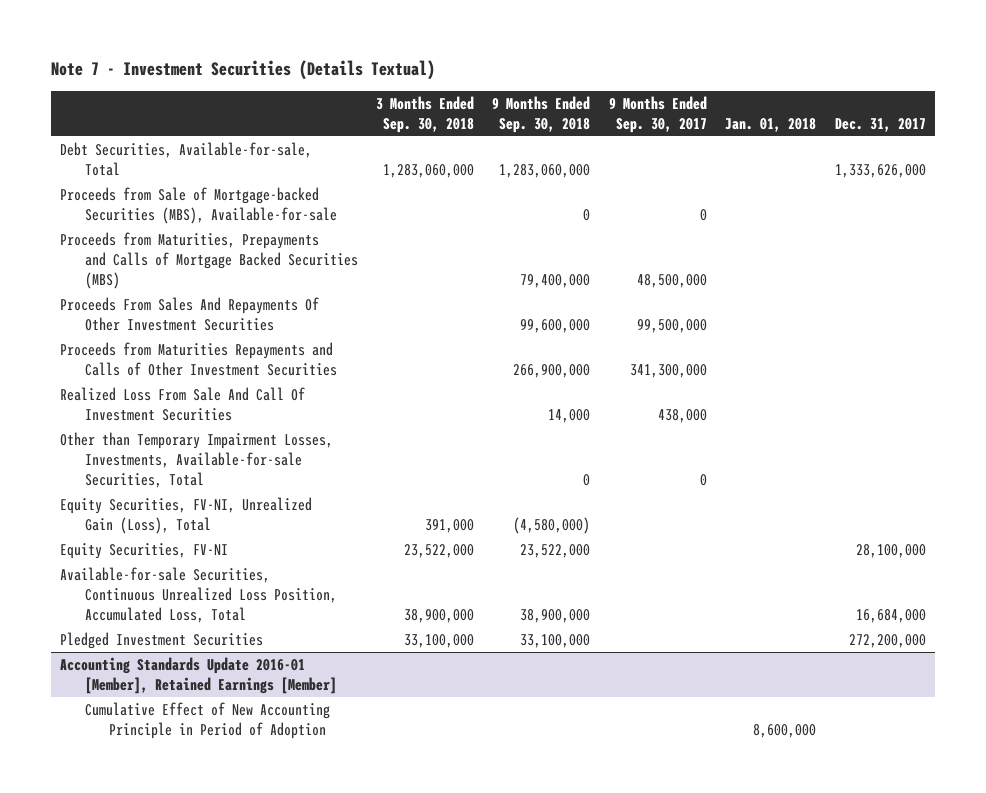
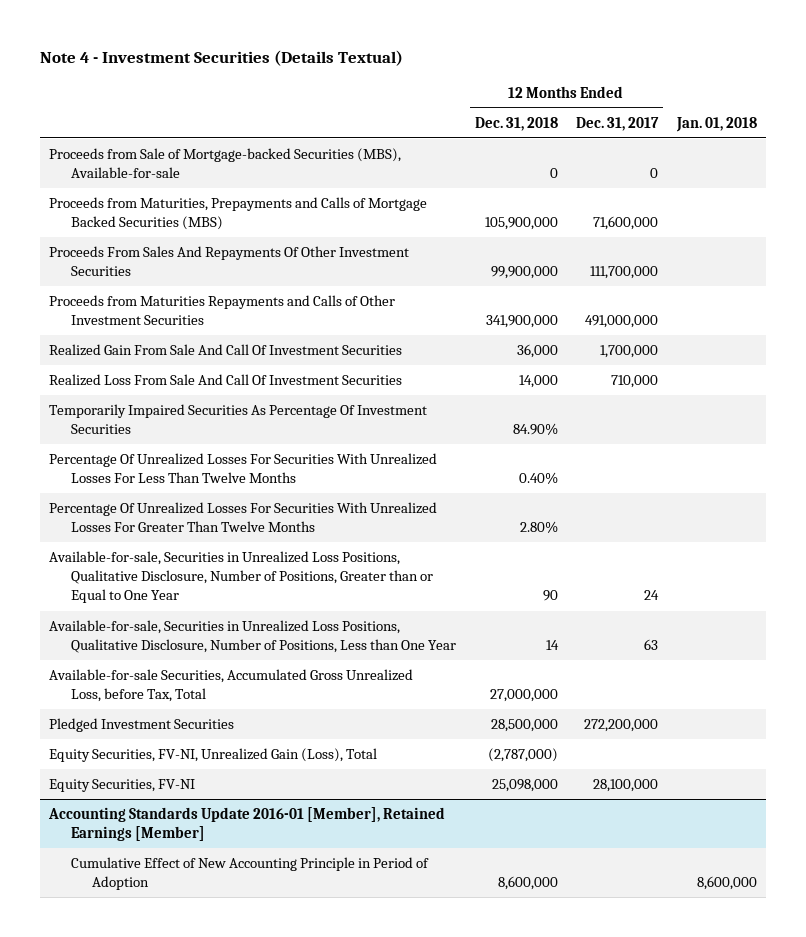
- Note 7 - Investment Securities (Details Textual)
+ Note 4 - Investment Securities (Details Textual)
- | 3 Months Ended Sep. 30, 2018 | 9 Months Ended Sep. 30, 2018 | 9 Months Ended Sep. 30, 2017 | Jan. 01, 2018 | Dec. 31, 2017
+ | 12 Months Ended Dec. 31, 2018 | 12 Months Ended Dec. 31, 2017 | Jan. 01, 2018
- Debt Securities, Available-for-sale, Total | 1,283,060,000 | 1,283,060,000 | | | 1,333,626,000
+ Realized Gain From Sale And Call Of Investment Securities | 36,000 | 1,700,000 |
- Other than Temporary Impairment Losses, Investments, Available-for-sale Securities, Total | | 0 | 0 | |
+ Temporarily Impaired Securities As Percentage Of Investment Securities | 84.90% | |
+ Percentage Of Unrealized Losses For Securities With Unrealized Losses For Less Than Twelve Months | 0.40% | |
+ Percentage Of Unrealized Losses For Securities With Unrealized Losses For Greater Than Twelve Months | 2.80% | |
+ Available-for-sale, Securities in Unrealized Loss Positions, Qualitative Disclosure, Number of Positions, Greater than or Equal to One Year | 90 | 24 |
+ Available-for-sale, Securities in Unrealized Loss Positions, Qualitative Disclosure, Number of Positions, Less than One Year | 14 | 63 |
+ Available-for-sale Securities, Accumulated Gross Unrealized Loss, before Tax, Total | 27,000,000 | |
moved up: Pledged Investment Securities | 28,500,000 | 272,200,000 |
- Available-for-sale Securities, Continuous Unrealized Loss Position, Accumulated Loss, Total | 38,900,000 | 38,900,000 | | | 16,684,000

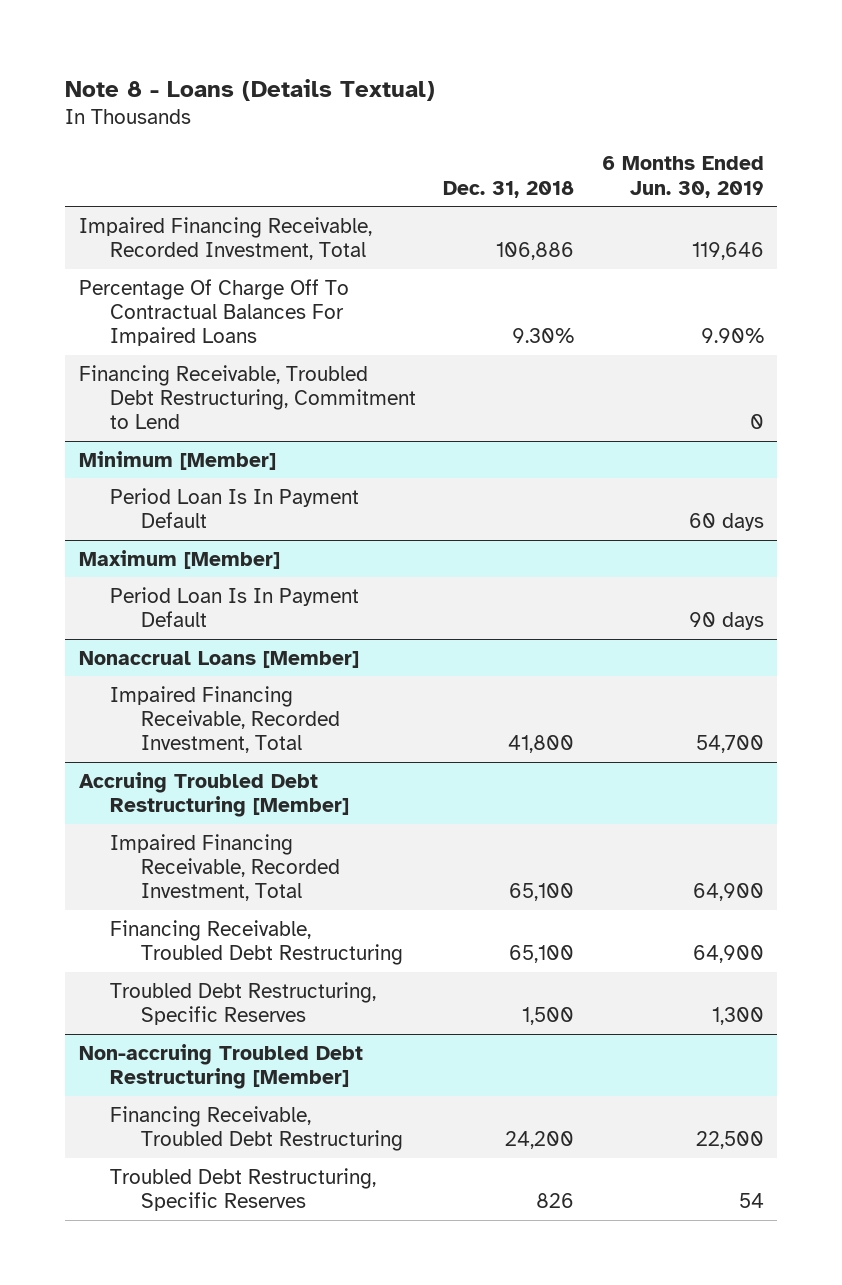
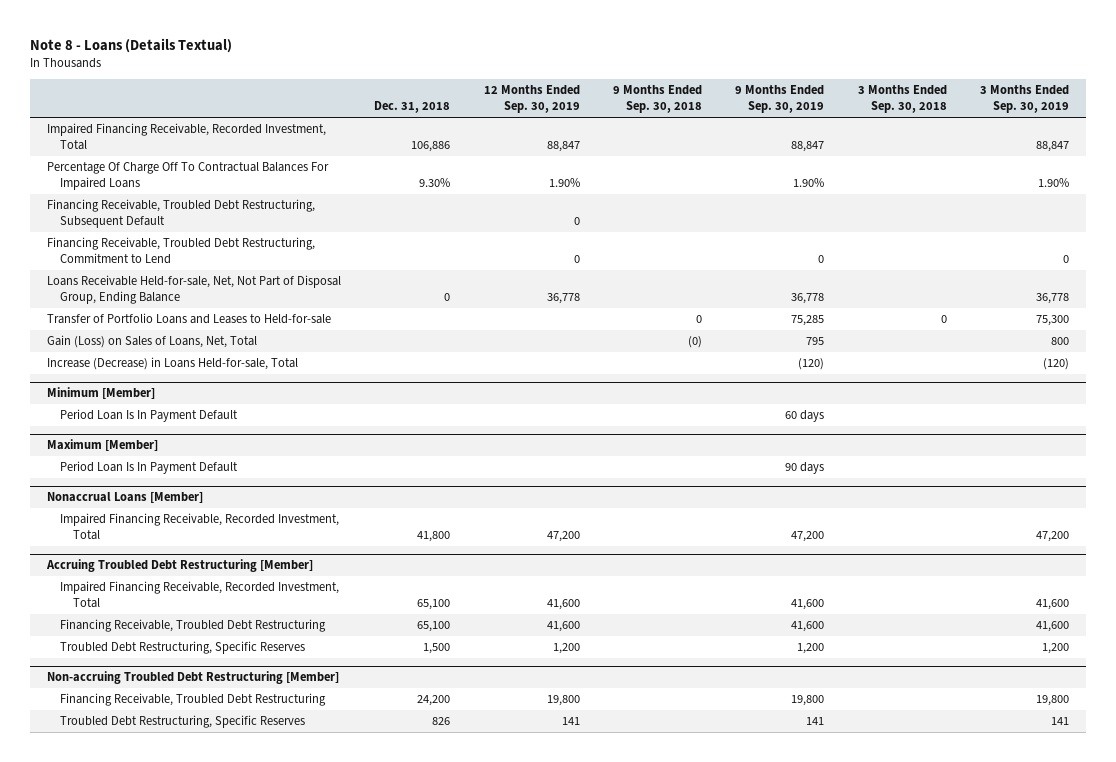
- | Dec. 31, 2018 | 6 Months Ended Jun. 30, 2019
+ | Dec. 31, 2018 | 12 Months Ended Sep. 30, 2019 | 9 Months Ended Sep. 30, 2018 | 9 Months Ended Sep. 30, 2019 | 3 Months Ended Sep. 30, 2018 | 3 Months Ended Sep. 30, 2019
+ Financing Receivable, Troubled Debt Restructuring, Subsequent Default | | 0 | | | |
+ Loans Receivable Held-for-sale, Net, Not Part of Disposal Group, Ending Balance | 0 | 36,778 | | 36,778 | | 36,778
+ Transfer of Portfolio Loans and Leases to Held-for-sale | | | 0 | 75,285 | 0 | 75,300
+ Gain (Loss) on Sales of Loans, Net, Total | | | (0) | 795 | | 800
+ Increase (Decrease) in Loans Held-for-sale, Total | | | | (120) | | (120)

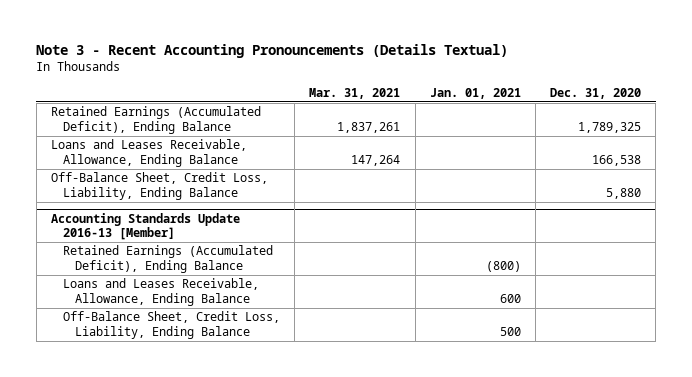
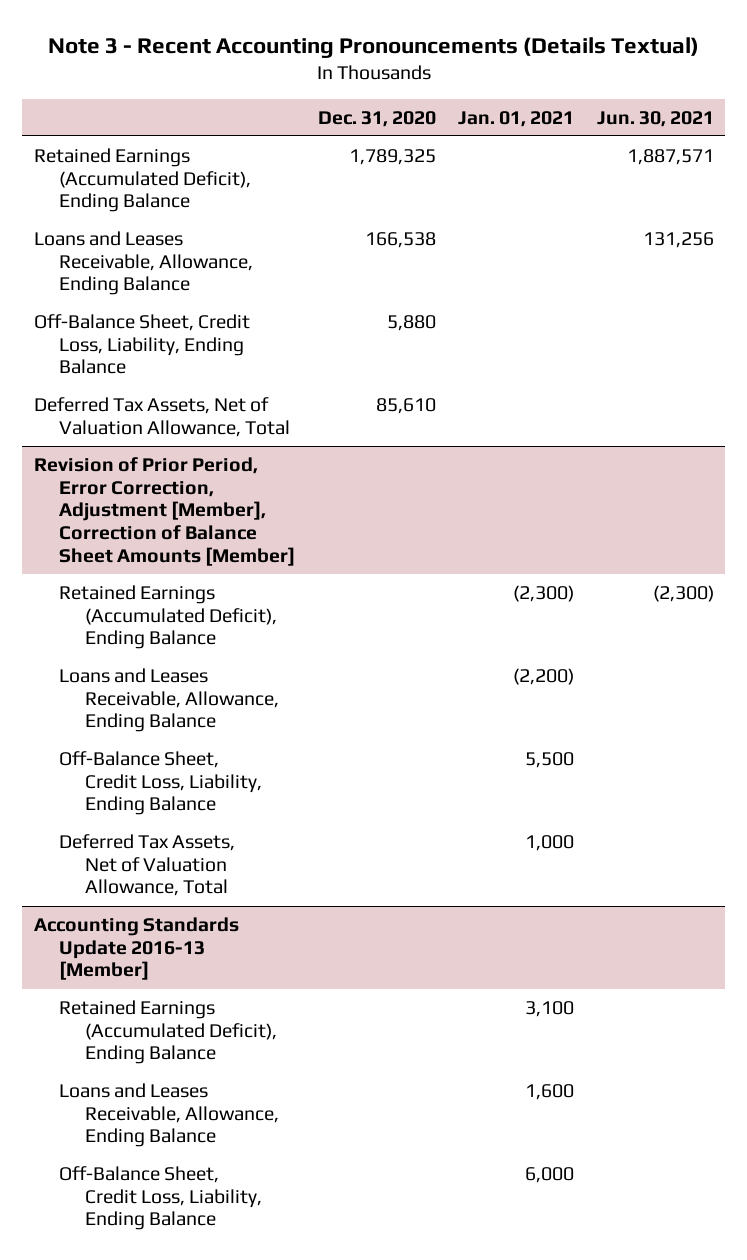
- | Mar. 31, 2021 | Jan. 01, 2021 | Dec. 31, 2020
+ | Dec. 31, 2020 | Jan. 01, 2021 | Jun. 30, 2021
+ Deferred Tax Assets, Net of Valuation Allowance, Total | 85,610 | |
+ Revision of Prior Period, Error Correction, Adjustment [Member], Correction of Balance Sheet Amounts [Member]
+ Retained Earnings (Accumulated Deficit), Ending Balance | | (2,300) | (2,300)
+ Loans and Leases Receivable, Allowance, Ending Balance | | (2,200) |
+ Off-Balance Sheet, Credit Loss, Liability, Ending Balance | | 5,500 |
+ Deferred Tax Assets, Net of Valuation Allowance, Total | | 1,000 |
@ Accounting Standards Update 2016-13 [Member]
- Retained Earnings (Accumulated Deficit), Ending Balance | | (800) |
- Loans and Leases Receivable, Allowance, Ending Balance | | 600 |
- Off-Balance Sheet, Credit Loss, Liability, Ending Balance | | 500 |
+ Retained Earnings (Accumulated Deficit), Ending Balance | | 3,100 |
+ Loans and Leases Receivable, Allowance, Ending Balance | | 1,600 |
+ Off-Balance Sheet, Credit Loss, Liability, Ending Balance | | 6,000 |

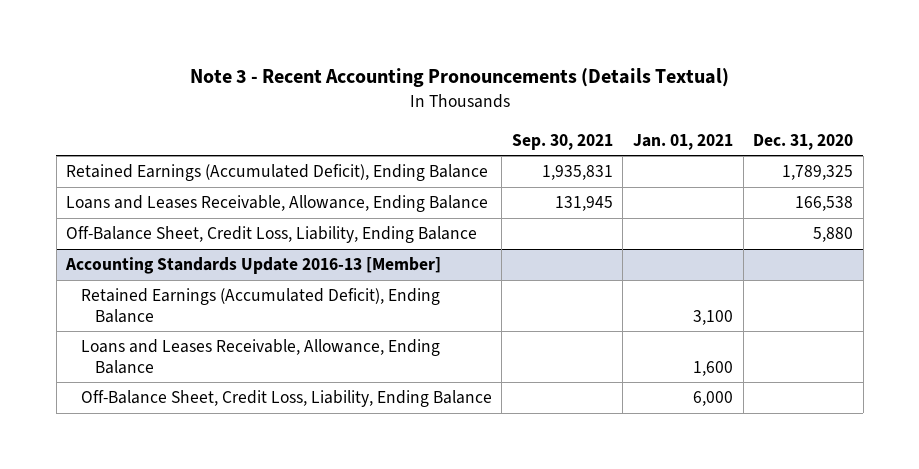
- | Dec. 31, 2020 | Jan. 01, 2021 | Jun. 30, 2021
+ | Sep. 30, 2021 | Jan. 01, 2021 | Dec. 31, 2020
- Deferred Tax Assets, Net of Valuation Allowance, Total | 85,610 | |
- Revision of Prior Period, Error Correction, Adjustment [Member], Correction of Balance Sheet Amounts [Member]
- Retained Earnings (Accumulated Deficit), Ending Balance | | (2,300) | (2,300)
- Loans and Leases Receivable, Allowance, Ending Balance | | (2,200) |
- Off-Balance Sheet, Credit Loss, Liability, Ending Balance | | 5,500 |
- Deferred Tax Assets, Net of Valuation Allowance, Total | | 1,000 |

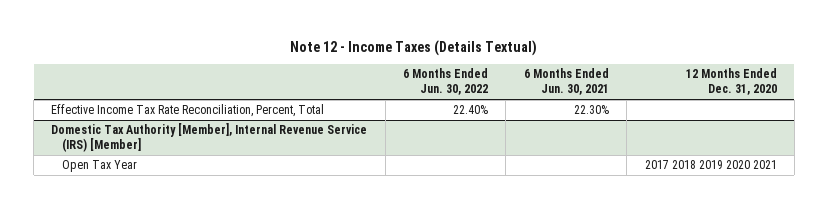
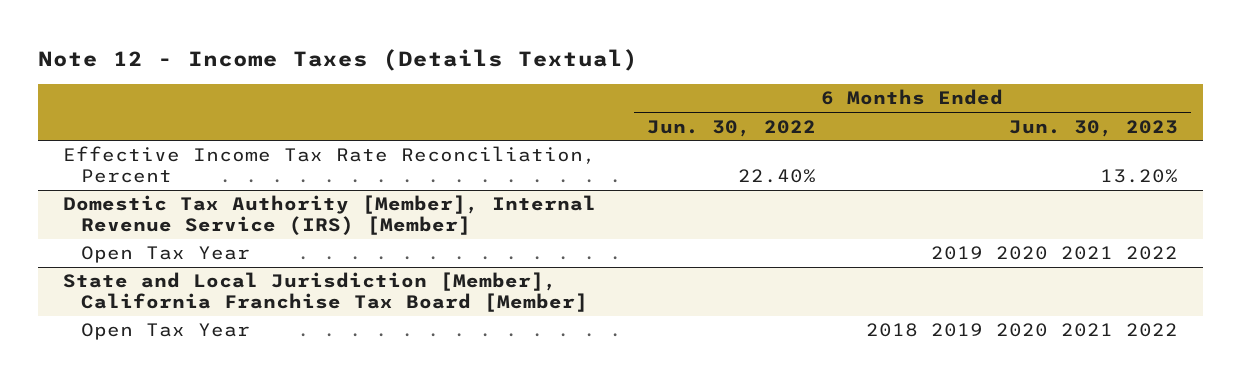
- | 6 Months Ended Jun. 30, 2022 | 6 Months Ended Jun. 30, 2021 | 12 Months Ended Dec. 31, 2020
+ | 6 Months Ended Jun. 30, 2022 | 6 Months Ended Jun. 30, 2023
- Effective Income Tax Rate Reconciliation, Percent, Total | 22.40% | 22.30% |
+ Effective Income Tax Rate Reconciliation, Percent | 22.40% | 13.20%
+ State and Local Jurisdiction [Member], California Franchise Tax Board [Member]
+ Open Tax Year | | 2018 2019 2020 2021 2022

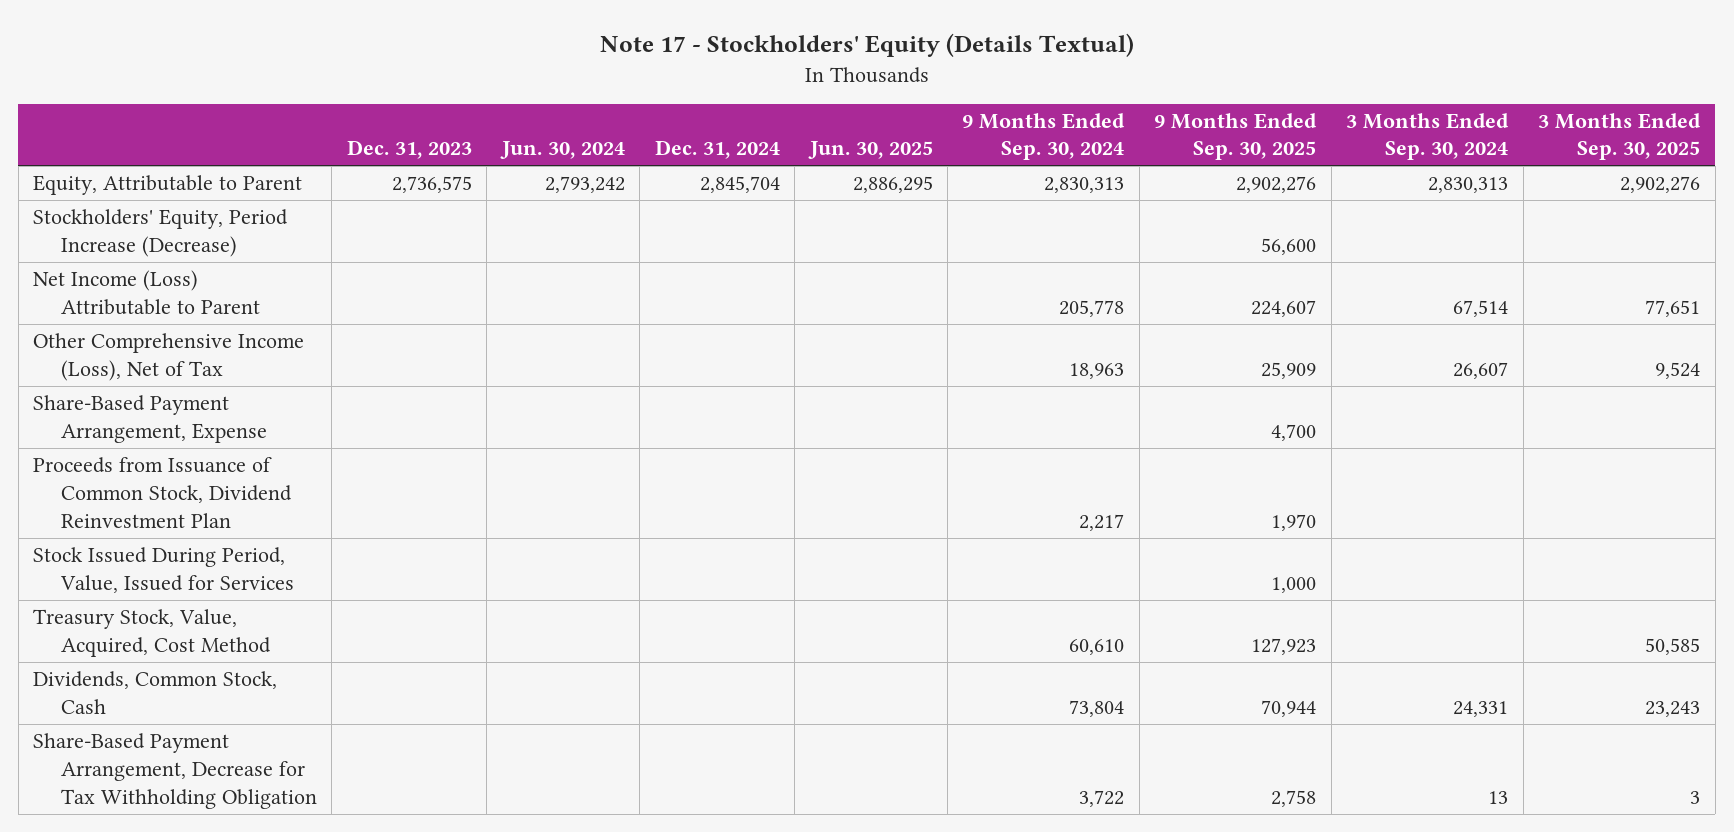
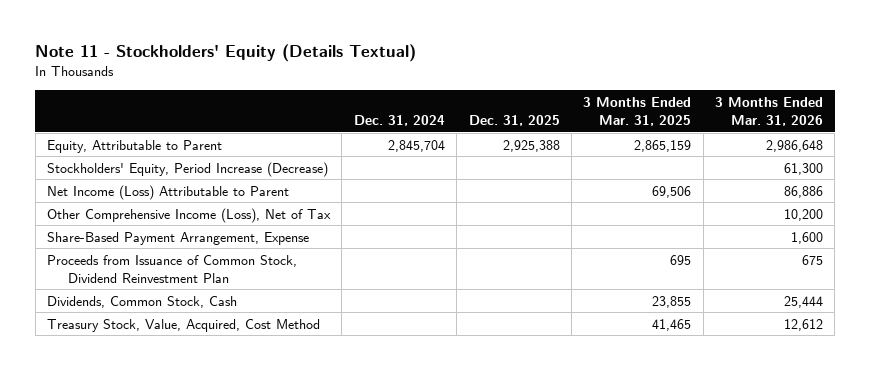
- Note 17 - Stockholders' Equity (Details Textual)
+ Note 11 - Stockholders' Equity (Details Textual)
- | Dec. 31, 2023 | Jun. 30, 2024 | Dec. 31, 2024 | Jun. 30, 2025 | 9 Months Ended Sep. 30, 2024 | 9 Months Ended Sep. 30, 2025 | 3 Months Ended Sep. 30, 2024 | 3 Months Ended Sep. 30, 2025
+ | Dec. 31, 2024 | Dec. 31, 2025 | 3 Months Ended Mar. 31, 2025 | 3 Months Ended Mar. 31, 2026
- Stock Issued During Period, Value, Issued for Services | | | | | | 1,000 | |
- Share-Based Payment Arrangement, Decrease for Tax Withholding Obligation | | | | | 3,722 | 2,758 | 13 | 3
moved down: Treasury Stock, Value, Acquired, Cost Method | | | 41,465 | 12,612

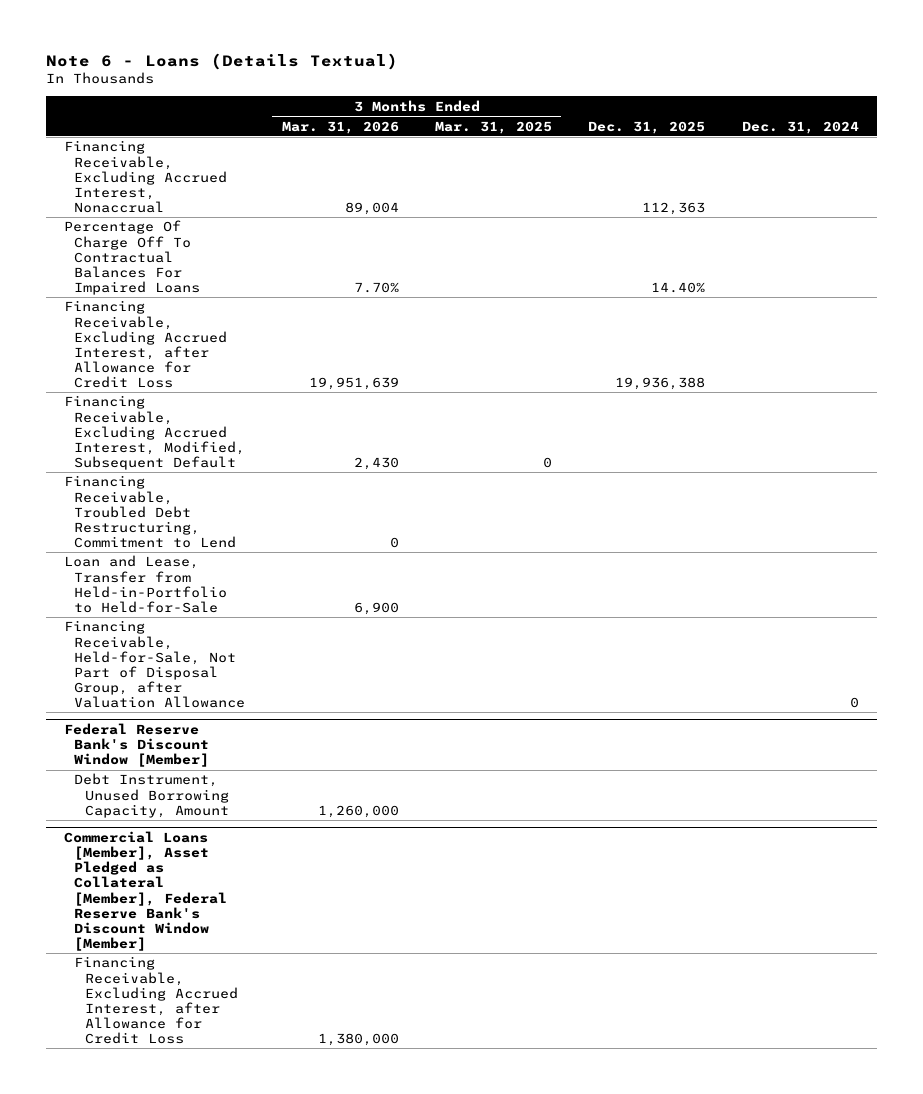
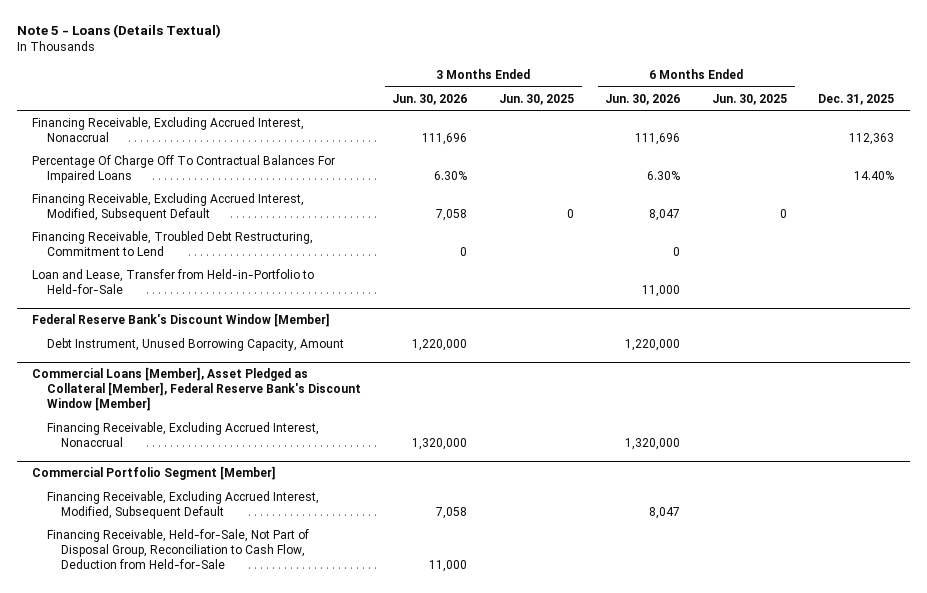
- Note 6 - Loans (Details Textual)
+ Note 5 - Loans (Details Textual)
- | 3 Months Ended Mar. 31, 2026 | 3 Months Ended Mar. 31, 2025 | Dec. 31, 2025 | Dec. 31, 2024
+ | 3 Months Ended Jun. 30, 2026 | 3 Months Ended Jun. 30, 2025 | 6 Months Ended Jun. 30, 2026 | 6 Months Ended Jun. 30, 2025 | Dec. 31, 2025
- Financing Receivable, Excluding Accrued Interest, after Allowance for Credit Loss | 19,951,639 | | 19,936,388 |
- Financing Receivable, Held-for-Sale, Not Part of Disposal Group, after Valuation Allowance | | | | 0
@ Commercial Loans [Member], Asset Pledged as Collateral [Member], Federal Reserve Bank's Discount Window [Member]
- Financing Receivable, Excluding Accrued Interest, after Allowance for Credit Loss | 1,380,000 | | |
+ Financing Receivable, Excluding Accrued Interest, Nonaccrual | 1,320,000 | | 1,320,000 | |
+ Commercial Portfolio Segment [Member]
+ Financing Receivable, Excluding Accrued Interest, Modified, Subsequent Default | 7,058 | | 8,047 | |
+ Financing Receivable, Held-for-Sale, Not Part of Disposal Group, Reconciliation to Cash Flow, Deduction from Held-for-Sale | 11,000 | | | |

